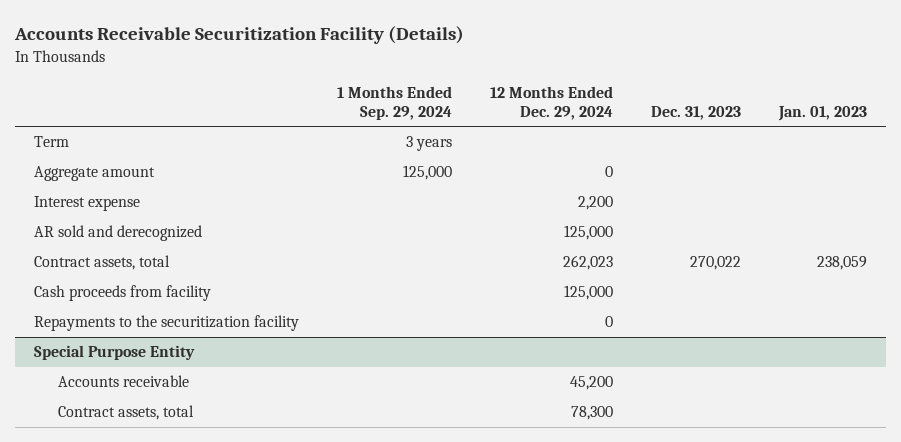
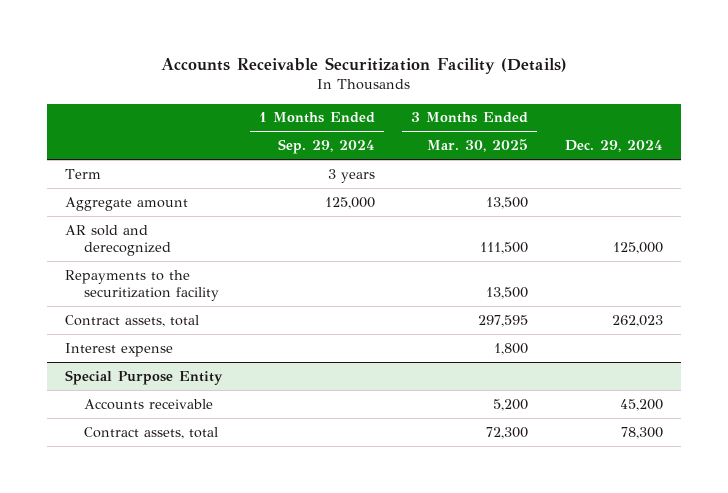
- | 1 Months Ended Sep. 29, 2024 | 12 Months Ended Dec. 29, 2024 | Dec. 31, 2023 | Jan. 01, 2023
+ | 1 Months Ended Sep. 29, 2024 | 3 Months Ended Mar. 30, 2025 | Dec. 29, 2024
- Cash proceeds from facility | | 125,000 | |
moved down: Contract assets, total | | 297,595 | 262,023
moved down: Interest expense | | 1,800 |

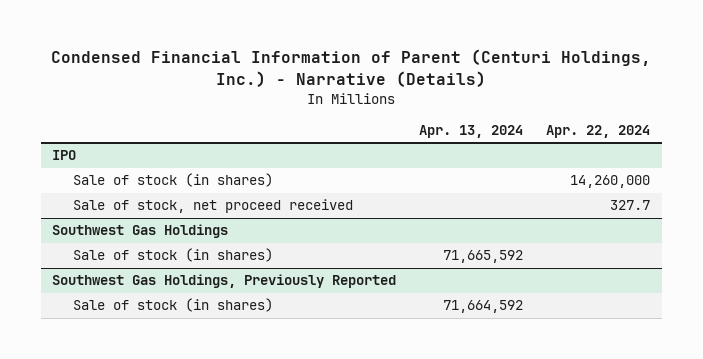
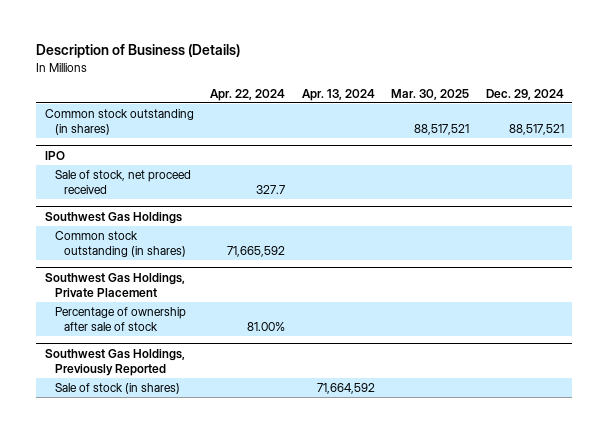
- Condensed Financial Information of Parent (Centuri Holdings, Inc.) - Narrative (Details)
+ Description of Business (Details)
- | Apr. 13, 2024 | Apr. 22, 2024
+ | Apr. 22, 2024 | Apr. 13, 2024 | Mar. 30, 2025 | Dec. 29, 2024
+ Common stock outstanding (in shares) | | | 88,517,521 | 88,517,521
@ IPO
- Sale of stock (in shares) | | 14,260,000
@ Southwest Gas Holdings
- Sale of stock (in shares) | 71,665,592 |
+ Common stock outstanding (in shares) | 71,665,592 | | |
+ Southwest Gas Holdings, Private Placement
+ Percentage of ownership after sale of stock | 81.00% | | |

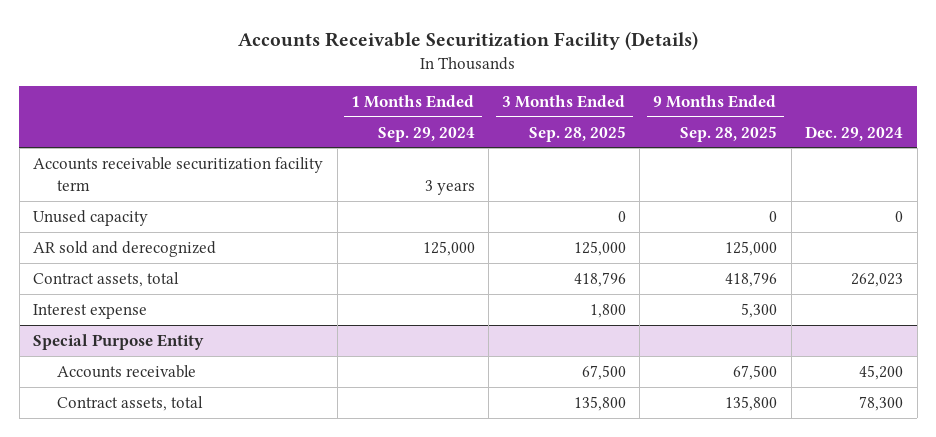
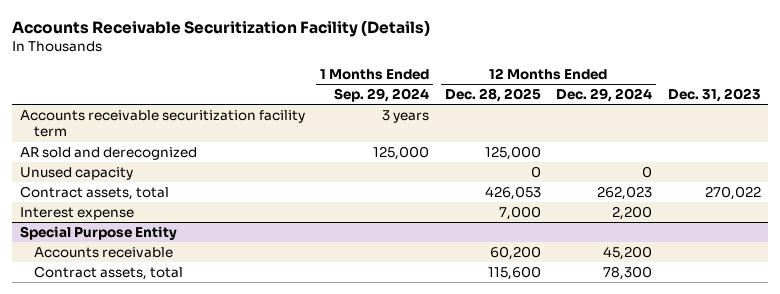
- | 1 Months Ended Sep. 29, 2024 | 3 Months Ended Sep. 28, 2025 | 9 Months Ended Sep. 28, 2025 | Dec. 29, 2024
+ | 1 Months Ended Sep. 29, 2024 | 12 Months Ended Dec. 28, 2025 | 12 Months Ended Dec. 29, 2024 | Dec. 31, 2023
moved down: Unused capacity | | 0 | 0 |

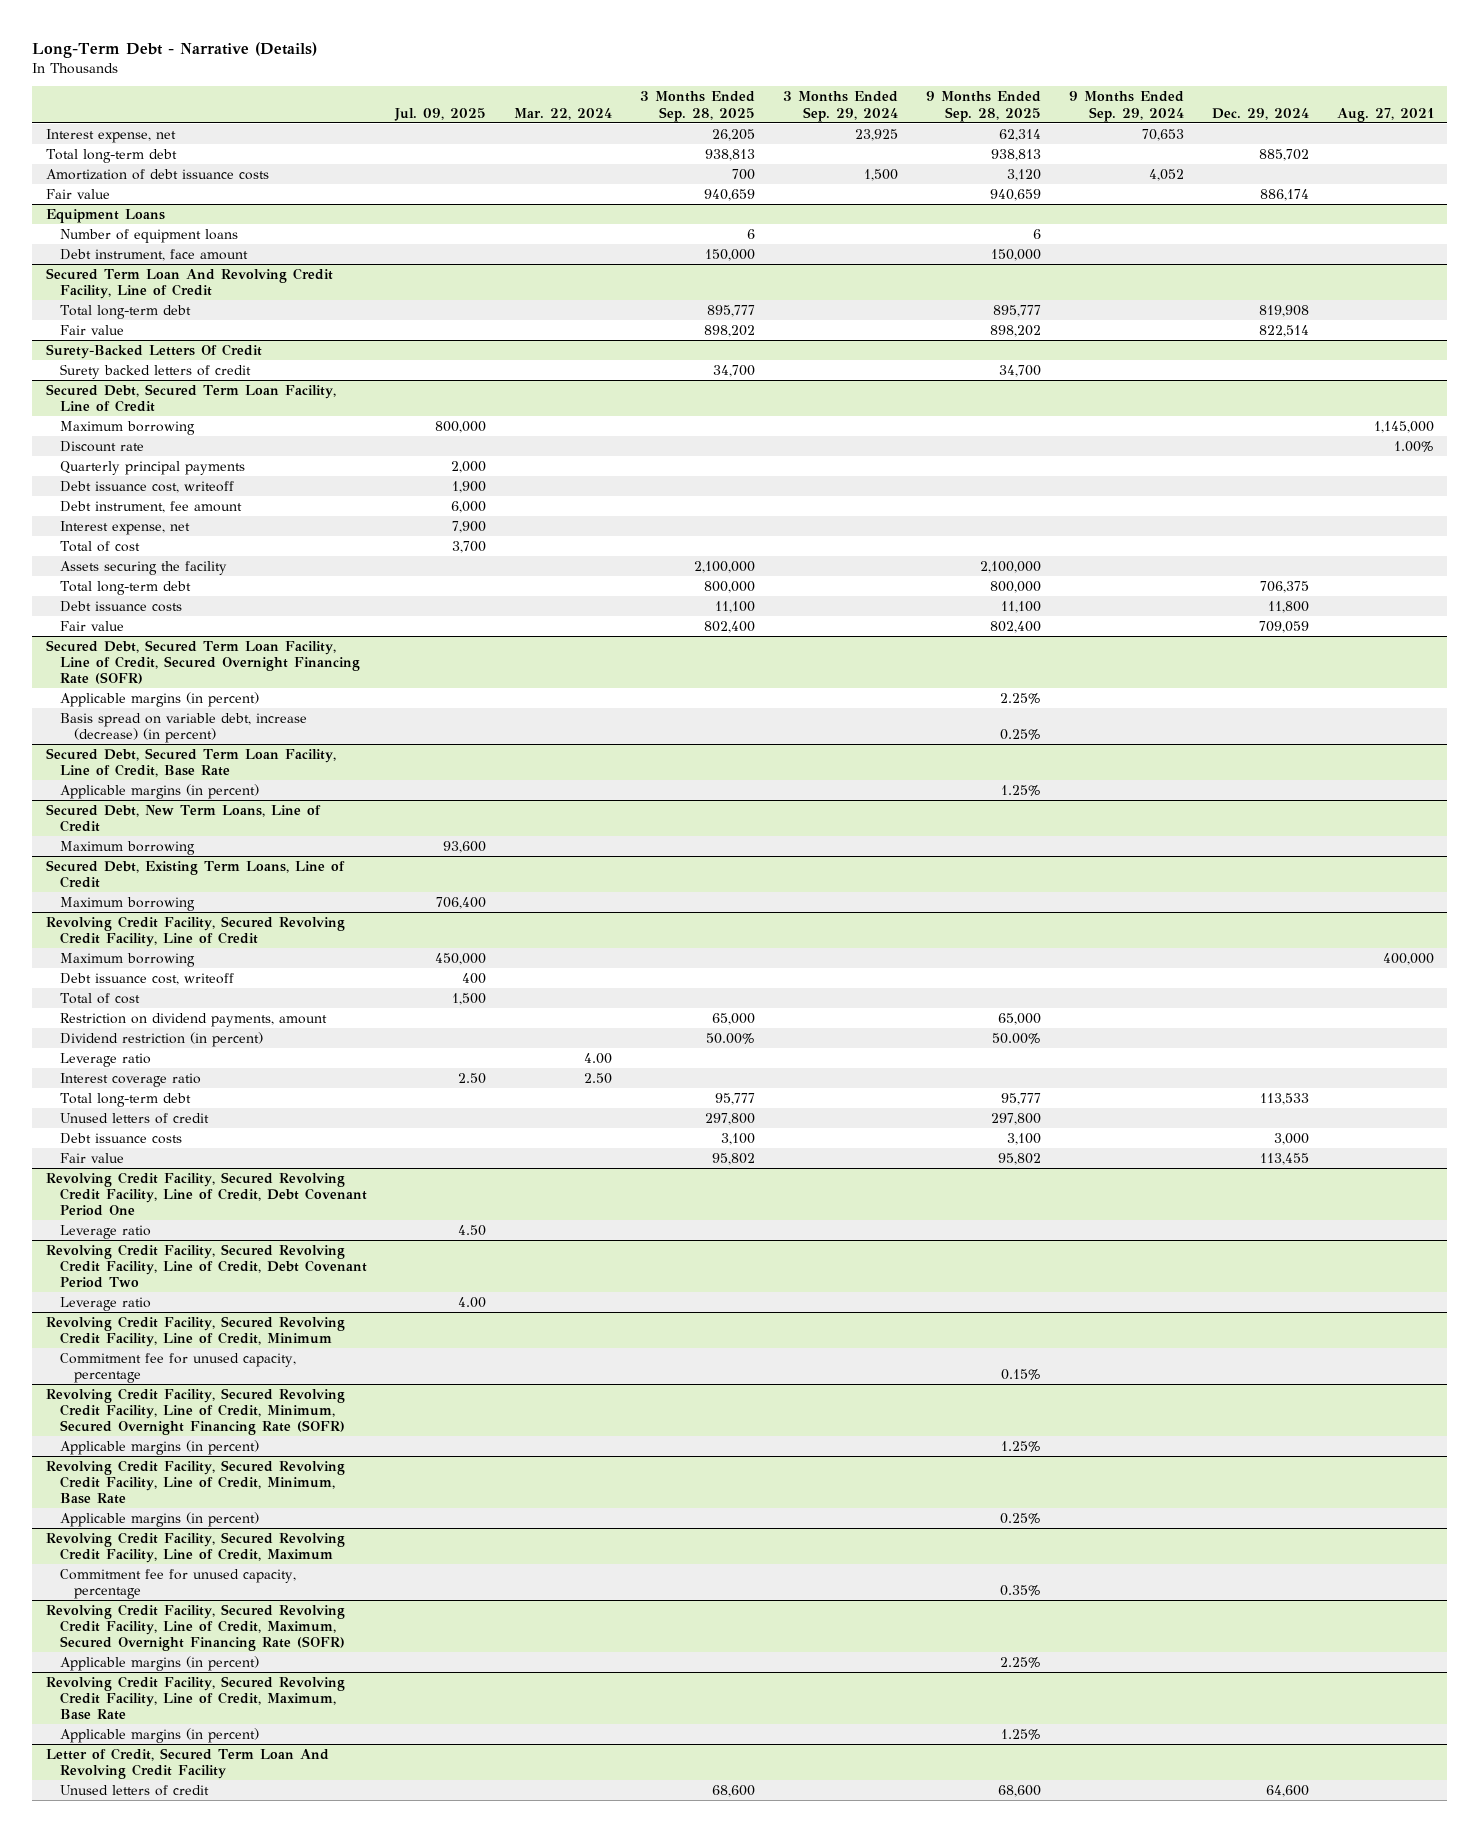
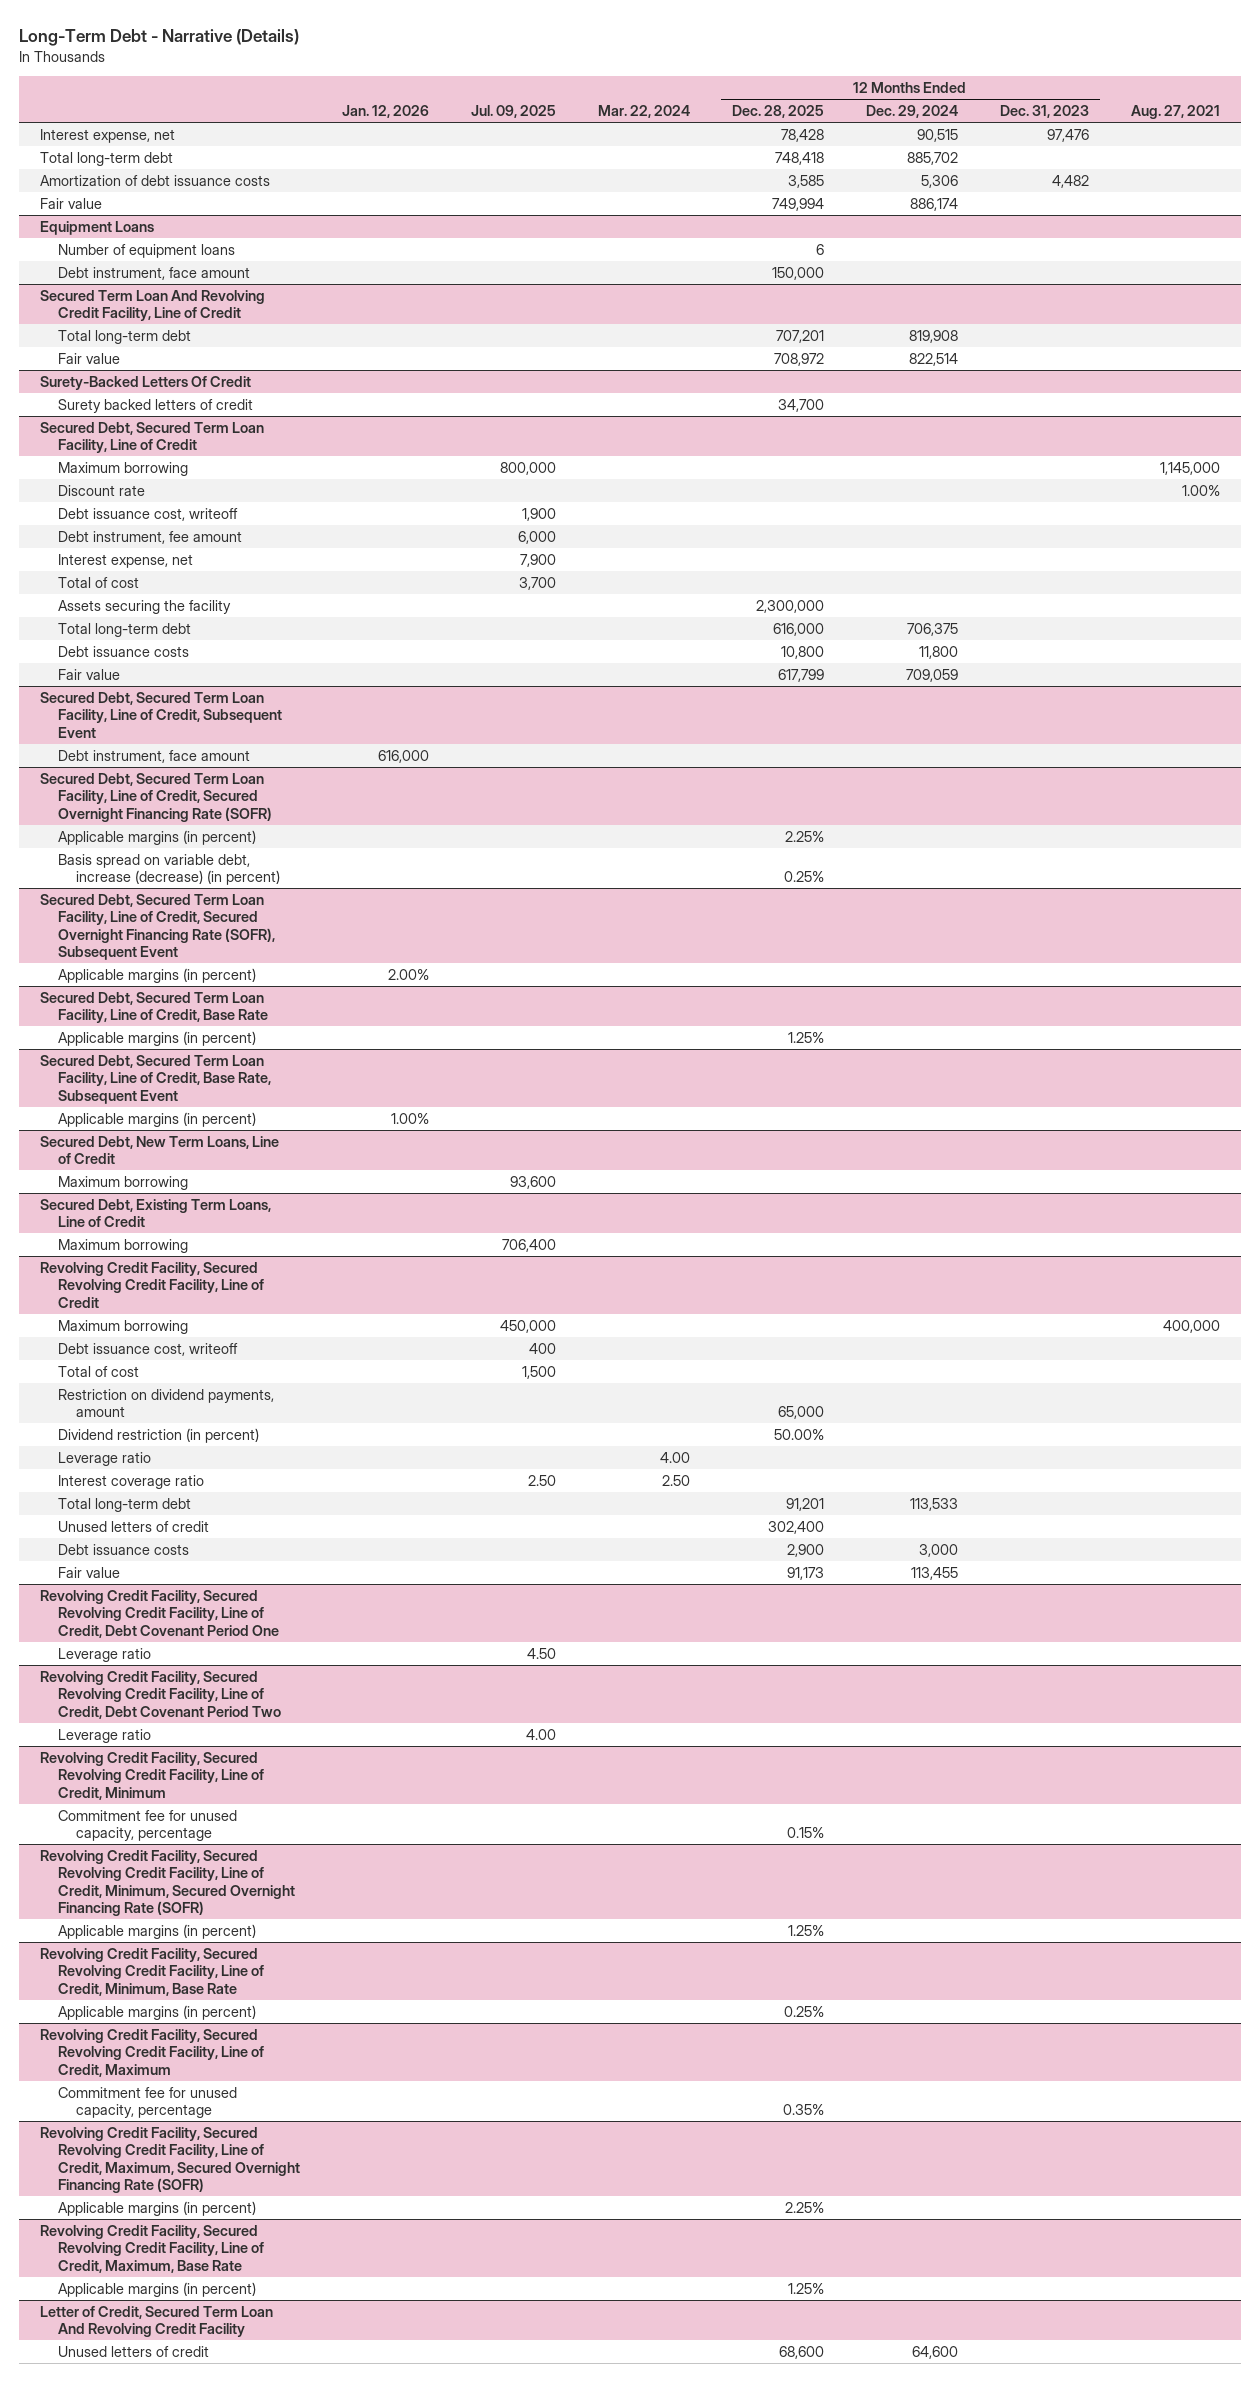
- | Jul. 09, 2025 | Mar. 22, 2024 | 3 Months Ended Sep. 28, 2025 | 3 Months Ended Sep. 29, 2024 | 9 Months Ended Sep. 28, 2025 | 9 Months Ended Sep. 29, 2024 | Dec. 29, 2024 | Aug. 27, 2021
+ | Jan. 12, 2026 | Jul. 09, 2025 | Mar. 22, 2024 | 12 Months Ended Dec. 28, 2025 | 12 Months Ended Dec. 29, 2024 | 12 Months Ended Dec. 31, 2023 | Aug. 27, 2021
@ Secured Debt, Secured Term Loan Facility, Line of Credit
- Quarterly principal payments | 2,000 | | | | | | |
+ Secured Debt, Secured Term Loan Facility, Line of Credit, Subsequent Event
+ Debt instrument, face amount | 616,000 | | | | | |
+ Secured Debt, Secured Term Loan Facility, Line of Credit, Secured Overnight Financing Rate (SOFR), Subsequent Event
+ Applicable margins (in percent) | 2.00% | | | | | |
+ Secured Debt, Secured Term Loan Facility, Line of Credit, Base Rate, Subsequent Event
+ Applicable margins (in percent) | 1.00% | | | | | |

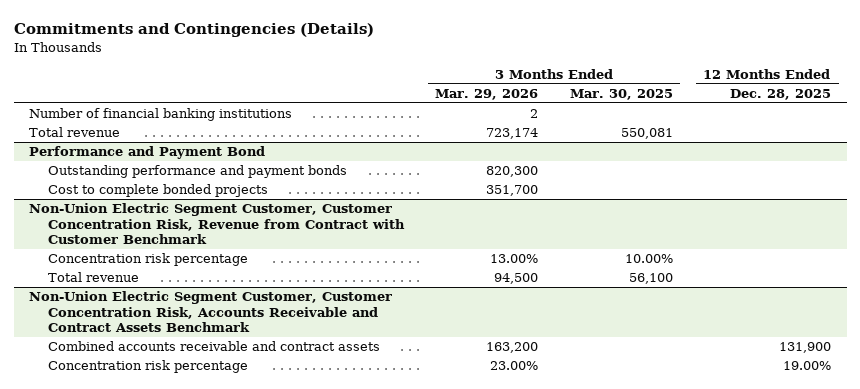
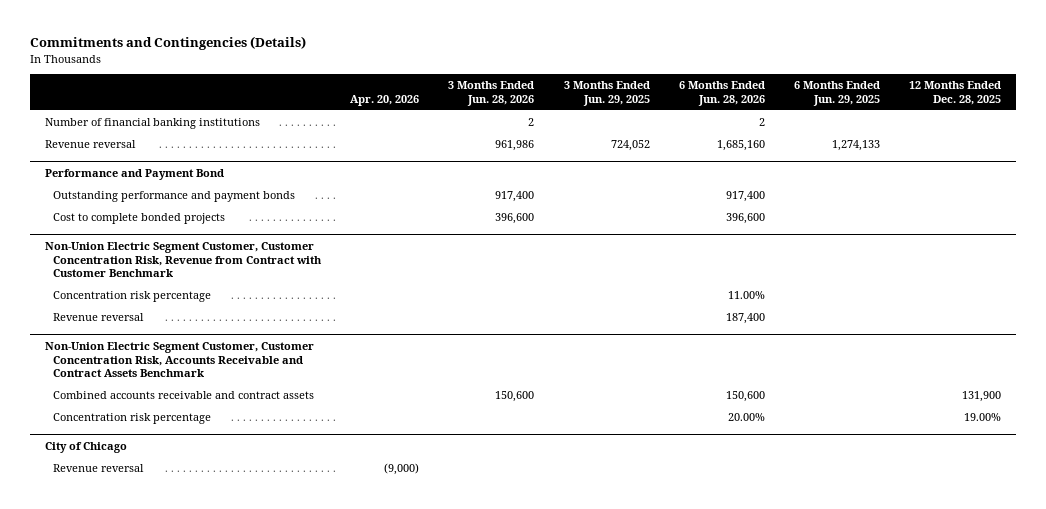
- | 3 Months Ended Mar. 29, 2026 | 3 Months Ended Mar. 30, 2025 | 12 Months Ended Dec. 28, 2025
+ | Apr. 20, 2026 | 3 Months Ended Jun. 28, 2026 | 3 Months Ended Jun. 29, 2025 | 6 Months Ended Jun. 28, 2026 | 6 Months Ended Jun. 29, 2025 | 12 Months Ended Dec. 28, 2025
- Total revenue | 723,174 | 550,081 |
+ Revenue reversal | | 961,986 | 724,052 | 1,685,160 | 1,274,133 |
@ Non-Union Electric Segment Customer, Customer Concentration Risk, Revenue from Contract with Customer Benchmark
- Total revenue | 94,500 | 56,100 |
+ Revenue reversal | | | | 187,400 | |
+ City of Chicago
+ Revenue reversal | (9,000) | | | | |

